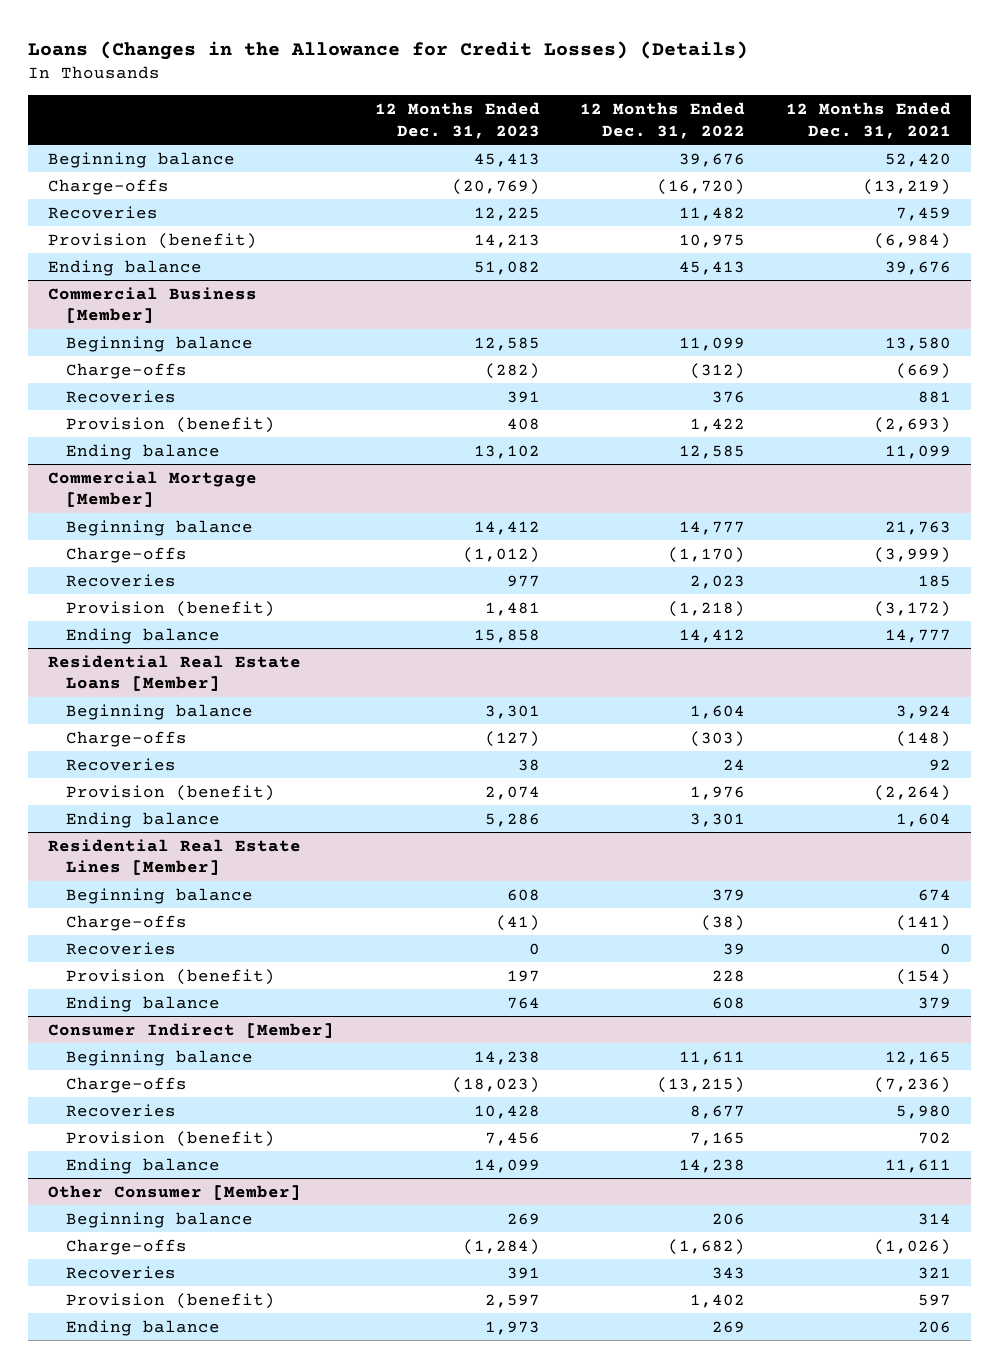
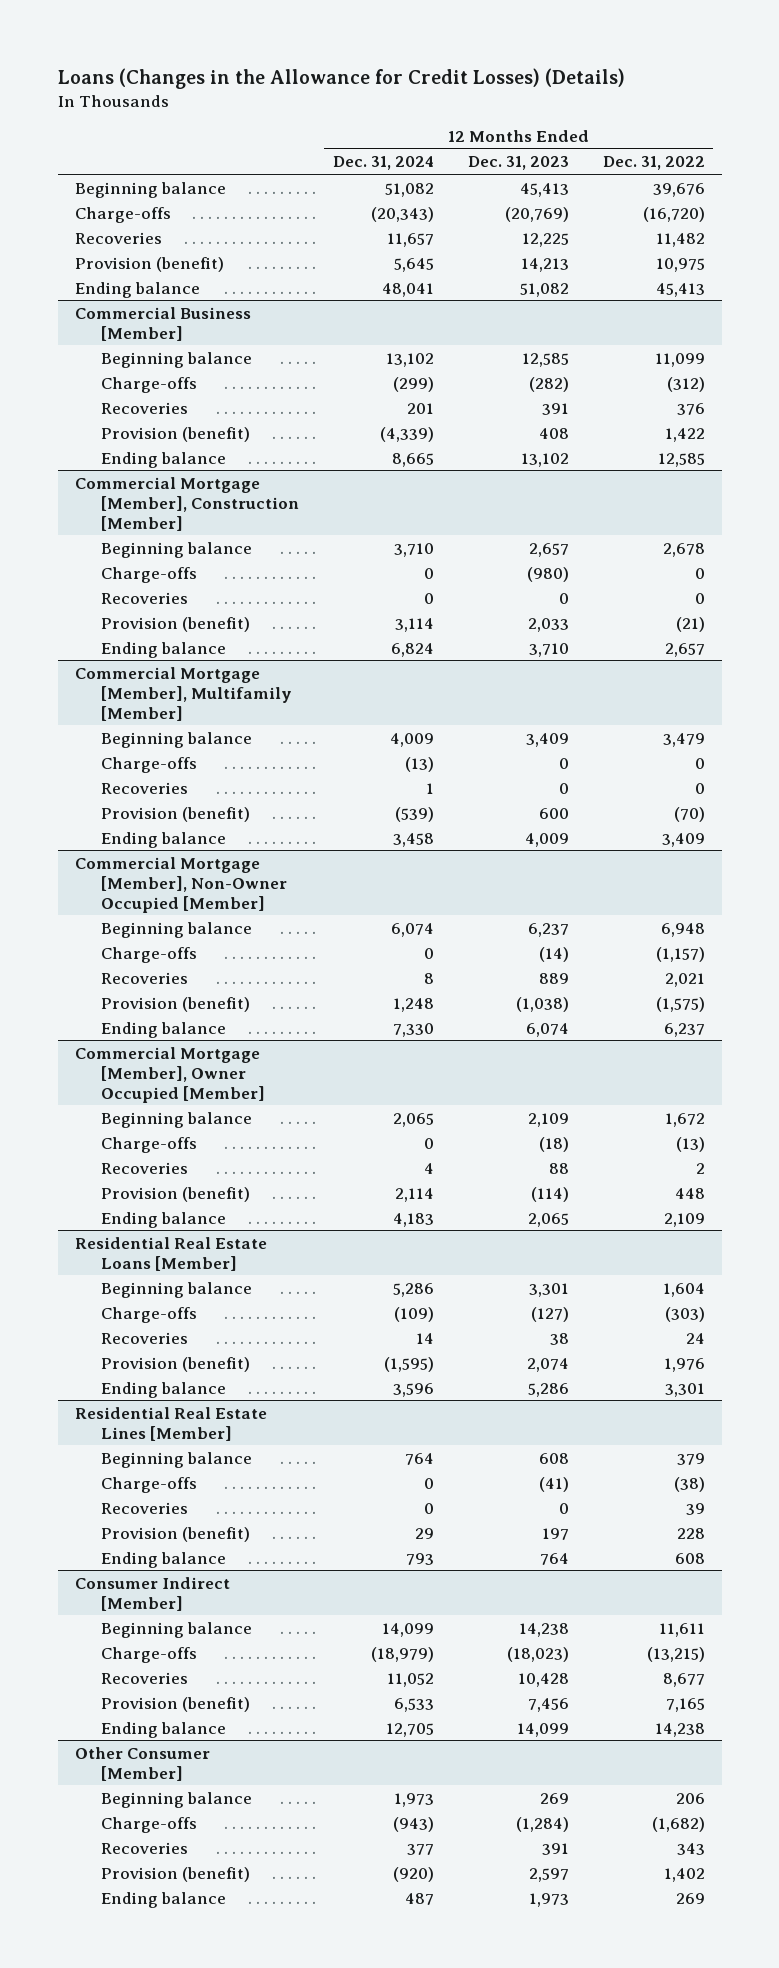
- | 12 Months Ended Dec. 31, 2023 | 12 Months Ended Dec. 31, 2022 | 12 Months Ended Dec. 31, 2021
+ | 12 Months Ended Dec. 31, 2024 | 12 Months Ended Dec. 31, 2023 | 12 Months Ended Dec. 31, 2022
- Commercial Mortgage [Member]
- Beginning balance | 14,412 | 14,777 | 21,763
- Charge-offs | (1,012) | (1,170) | (3,999)
- Recoveries | 977 | 2,023 | 185
- Provision (benefit) | 1,481 | (1,218) | (3,172)
- Ending balance | 15,858 | 14,412 | 14,777
+ Commercial Mortgage [Member], Construction [Member]
+ Beginning balance | 3,710 | 2,657 | 2,678
+ Charge-offs | 0 | (980) | 0
+ Recoveries | 0 | 0 | 0
+ Provision (benefit) | 3,114 | 2,033 | (21)
+ Ending balance | 6,824 | 3,710 | 2,657
+ Commercial Mortgage [Member], Multifamily [Member]
+ Beginning balance | 4,009 | 3,409 | 3,479
+ Charge-offs | (13) | 0 | 0
+ Recoveries | 1 | 0 | 0
+ Provision (benefit) | (539) | 600 | (70)
+ Ending balance | 3,458 | 4,009 | 3,409
+ Commercial Mortgage [Member], Non-Owner Occupied [Member]
+ Beginning balance | 6,074 | 6,237 | 6,948
+ Charge-offs | 0 | (14) | (1,157)
+ Recoveries | 8 | 889 | 2,021
+ Provision (benefit) | 1,248 | (1,038) | (1,575)
+ Ending balance | 7,330 | 6,074 | 6,237
+ Commercial Mortgage [Member], Owner Occupied [Member]
+ Beginning balance | 2,065 | 2,109 | 1,672
+ Charge-offs | 0 | (18) | (13)
+ Recoveries | 4 | 88 | 2
+ Provision (benefit) | 2,114 | (114) | 448
+ Ending balance | 4,183 | 2,065 | 2,109

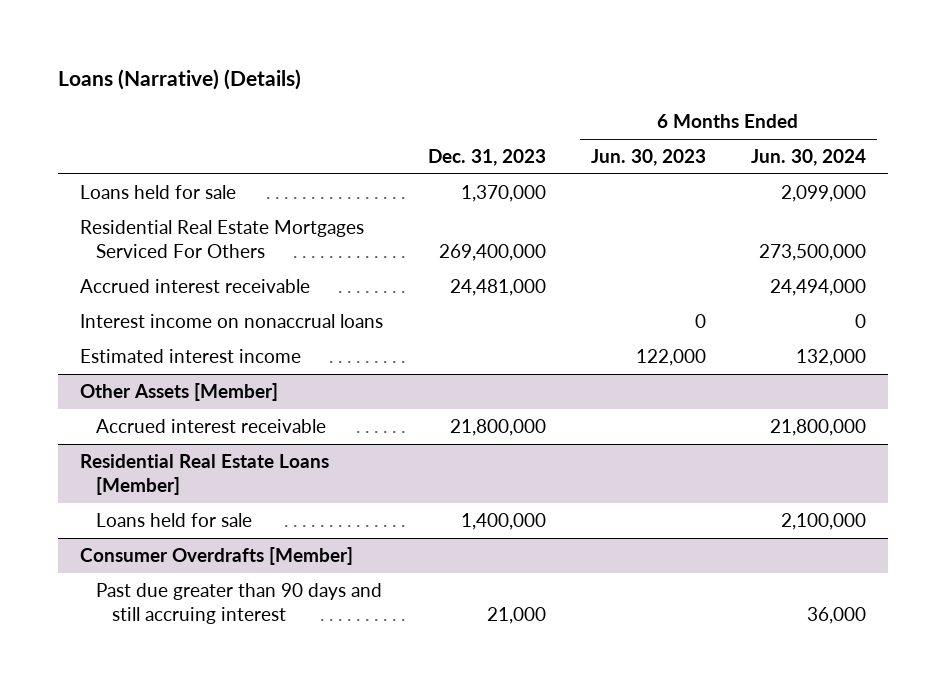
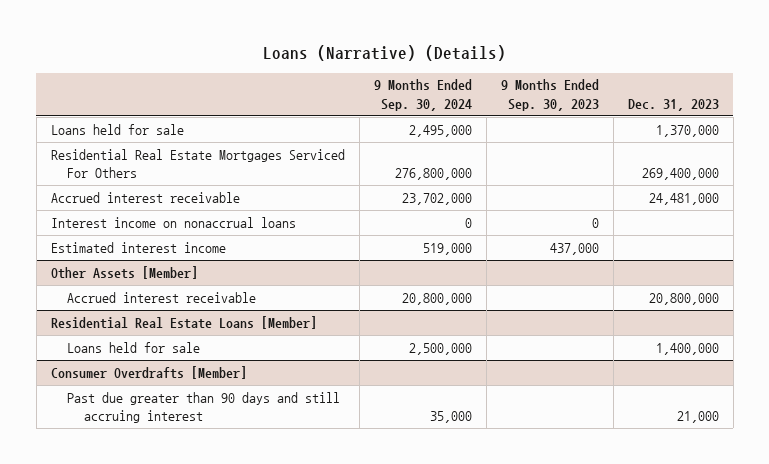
- | Dec. 31, 2023 | 6 Months Ended Jun. 30, 2023 | 6 Months Ended Jun. 30, 2024
+ | 9 Months Ended Sep. 30, 2024 | 9 Months Ended Sep. 30, 2023 | Dec. 31, 2023
@ Other Assets [Member]
- Accrued interest receivable | 21,800,000 | | 21,800,000
+ Accrued interest receivable | 20,800,000 | | 20,800,000

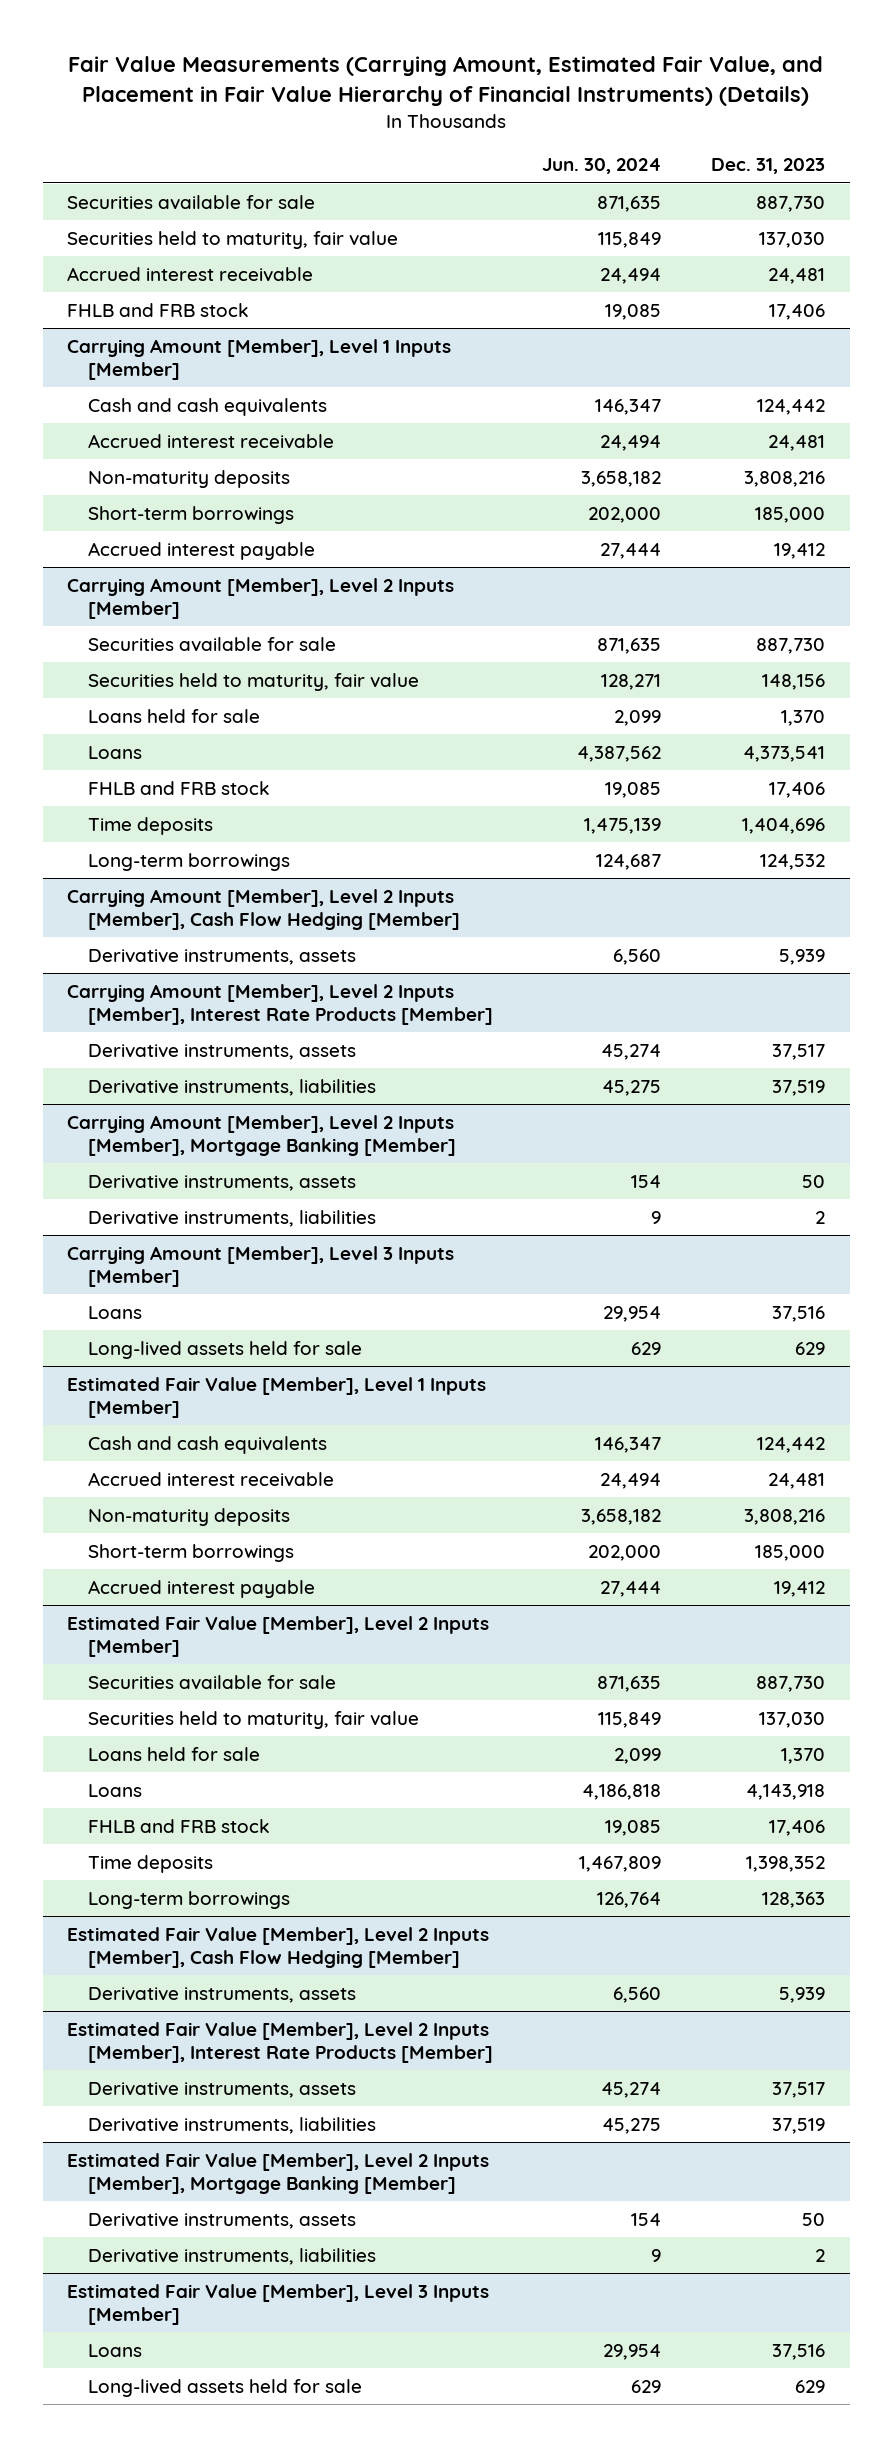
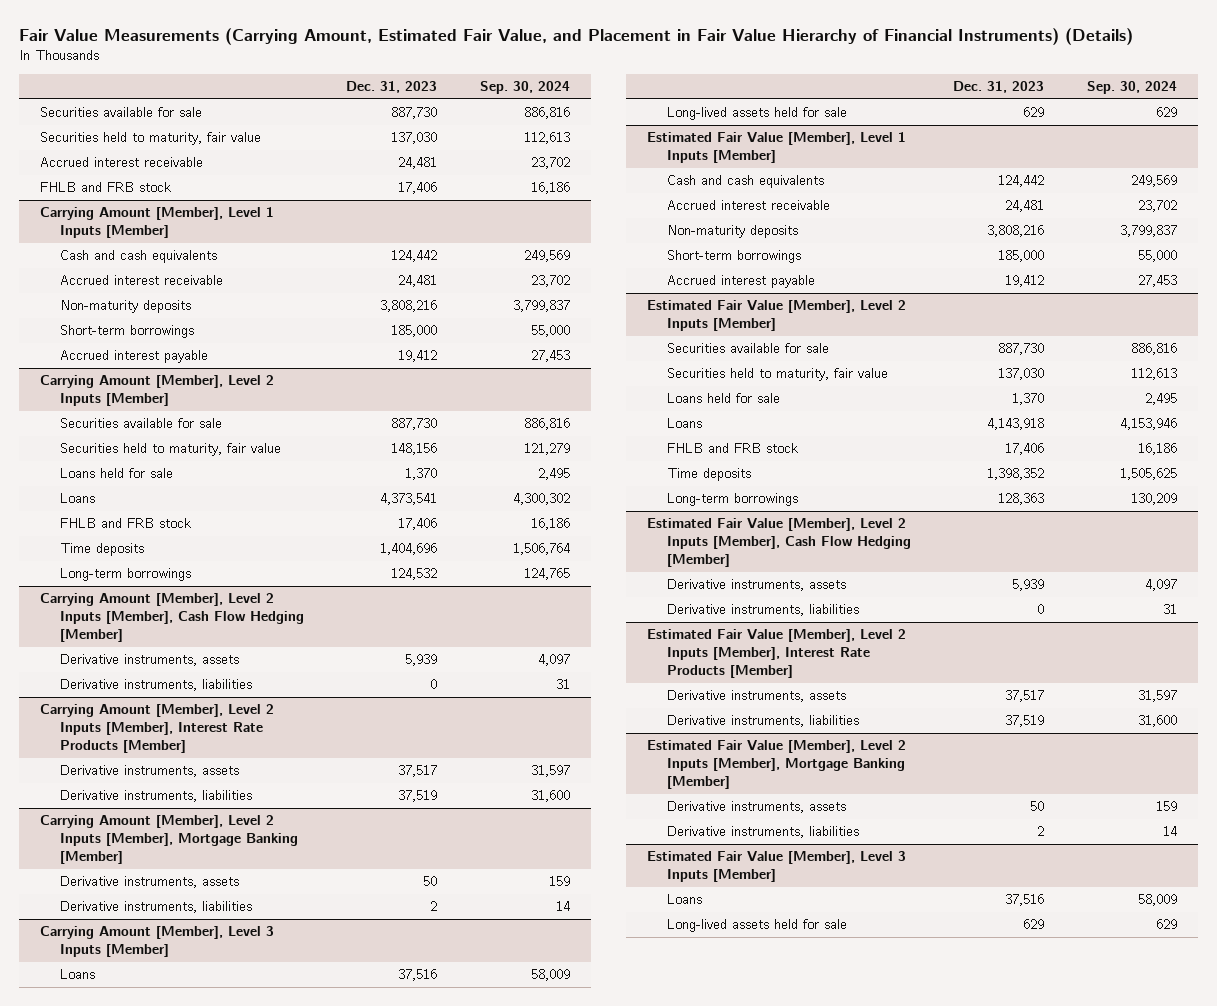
- | Jun. 30, 2024 | Dec. 31, 2023
+ | Dec. 31, 2023 | Sep. 30, 2024
@ Carrying Amount [Member], Level 2 Inputs [Member], Cash Flow Hedging [Member]
+ Derivative instruments, liabilities | 0 | 31
@ Estimated Fair Value [Member], Level 2 Inputs [Member], Cash Flow Hedging [Member]
+ Derivative instruments, liabilities | 0 | 31

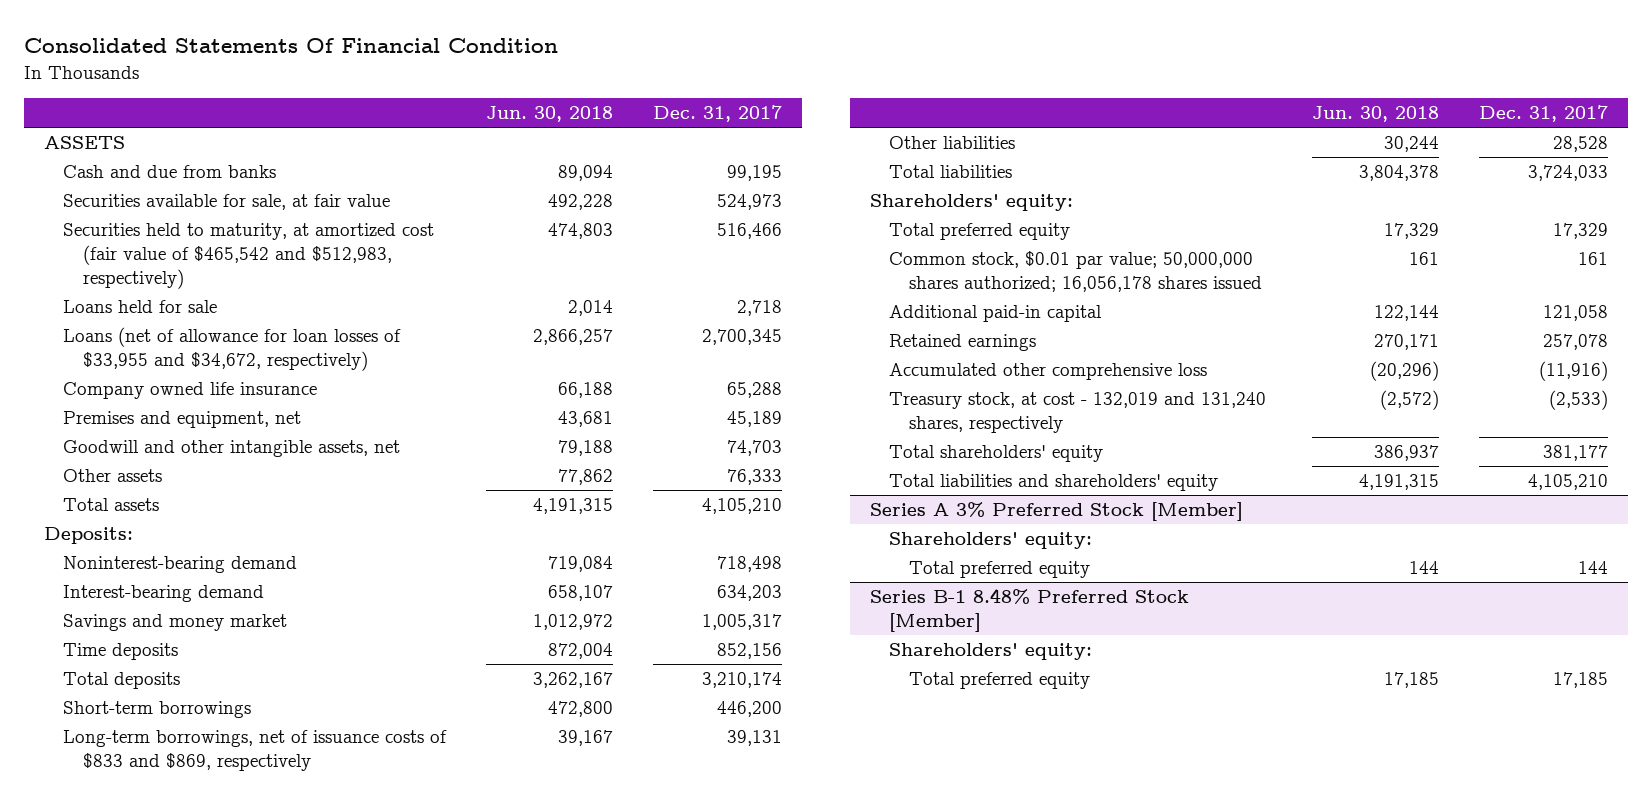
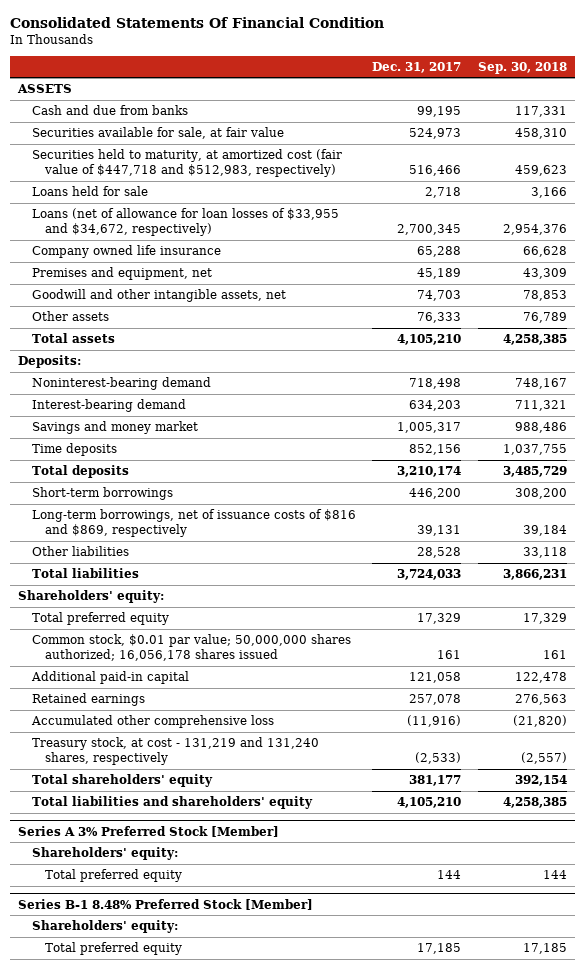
- | Jun. 30, 2018 | Dec. 31, 2017
+ | Dec. 31, 2017 | Sep. 30, 2018
- Securities held to maturity, at amortized cost (fair value of $465,542 and $512,983, respectively) | 474,803 | 516,466
+ Securities held to maturity, at amortized cost (fair value of $447,718 and $512,983, respectively) | 516,466 | 459,623
- Long-term borrowings, net of issuance costs of $833 and $869, respectively | 39,167 | 39,131
+ Long-term borrowings, net of issuance costs of $816 and $869, respectively | 39,131 | 39,184
- Treasury stock, at cost - 132,019 and 131,240 shares, respectively | (2,572) | (2,533)
+ Treasury stock, at cost - 131,219 and 131,240 shares, respectively | (2,533) | (2,557)

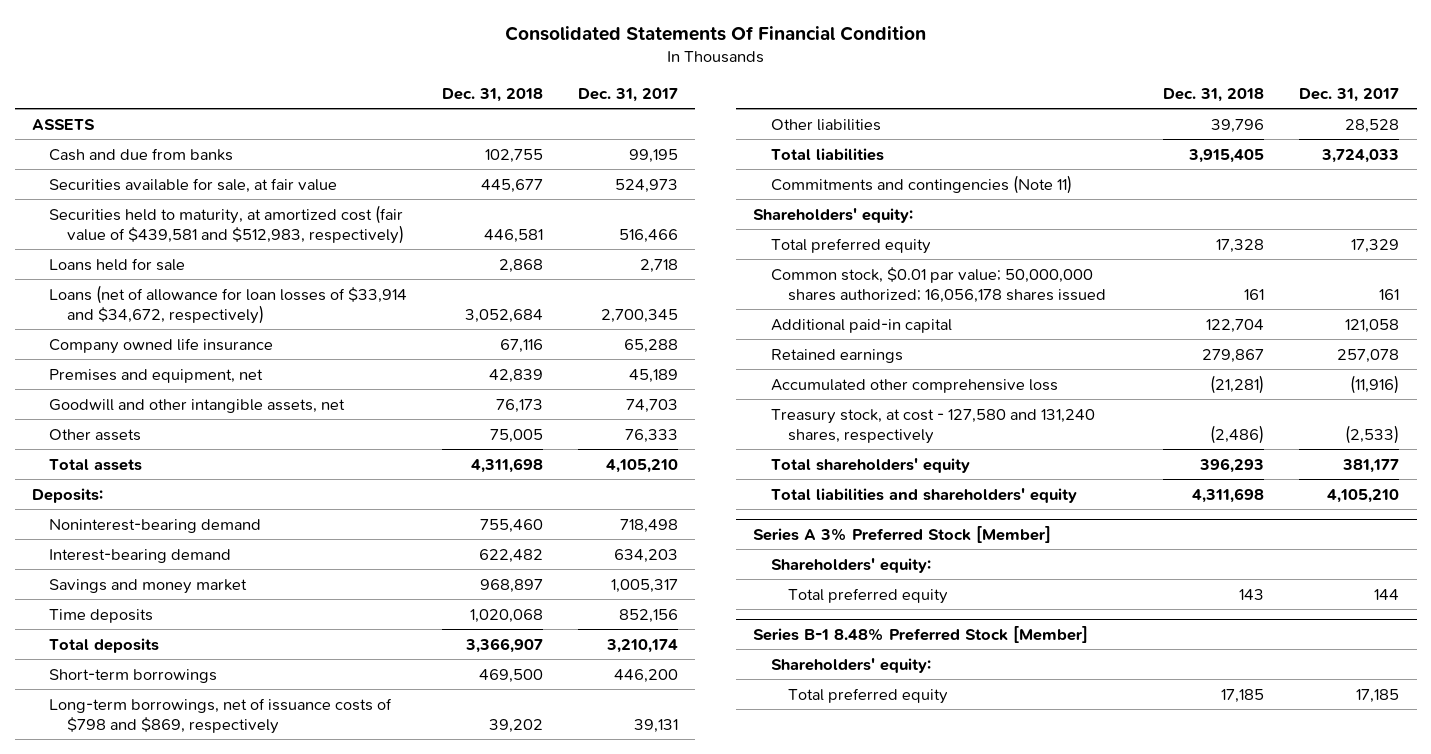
- | Dec. 31, 2017 | Sep. 30, 2018
+ | Dec. 31, 2018 | Dec. 31, 2017
- Securities held to maturity, at amortized cost (fair value of $447,718 and $512,983, respectively) | 516,466 | 459,623
+ Securities held to maturity, at amortized cost (fair value of $439,581 and $512,983, respectively) | 446,581 | 516,466
- Loans (net of allowance for loan losses of $33,955 and $34,672, respectively) | 2,700,345 | 2,954,376
+ Loans (net of allowance for loan losses of $33,914 and $34,672, respectively) | 3,052,684 | 2,700,345
- Long-term borrowings, net of issuance costs of $816 and $869, respectively | 39,131 | 39,184
+ Long-term borrowings, net of issuance costs of $798 and $869, respectively | 39,202 | 39,131
+ Commitments and contingencies (Note 11)
- Treasury stock, at cost - 131,219 and 131,240 shares, respectively | (2,533) | (2,557)
+ Treasury stock, at cost - 127,580 and 131,240 shares, respectively | (2,486) | (2,533)

